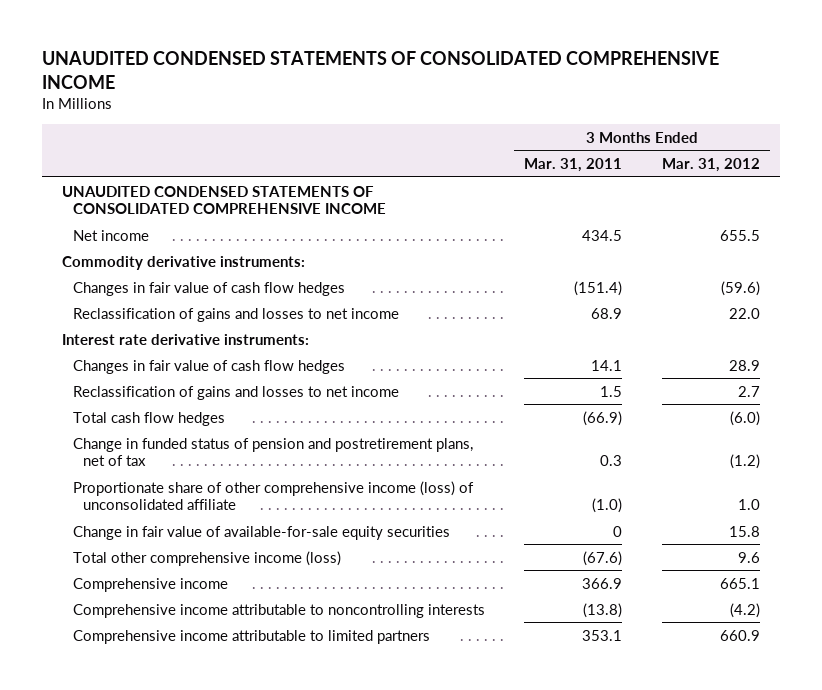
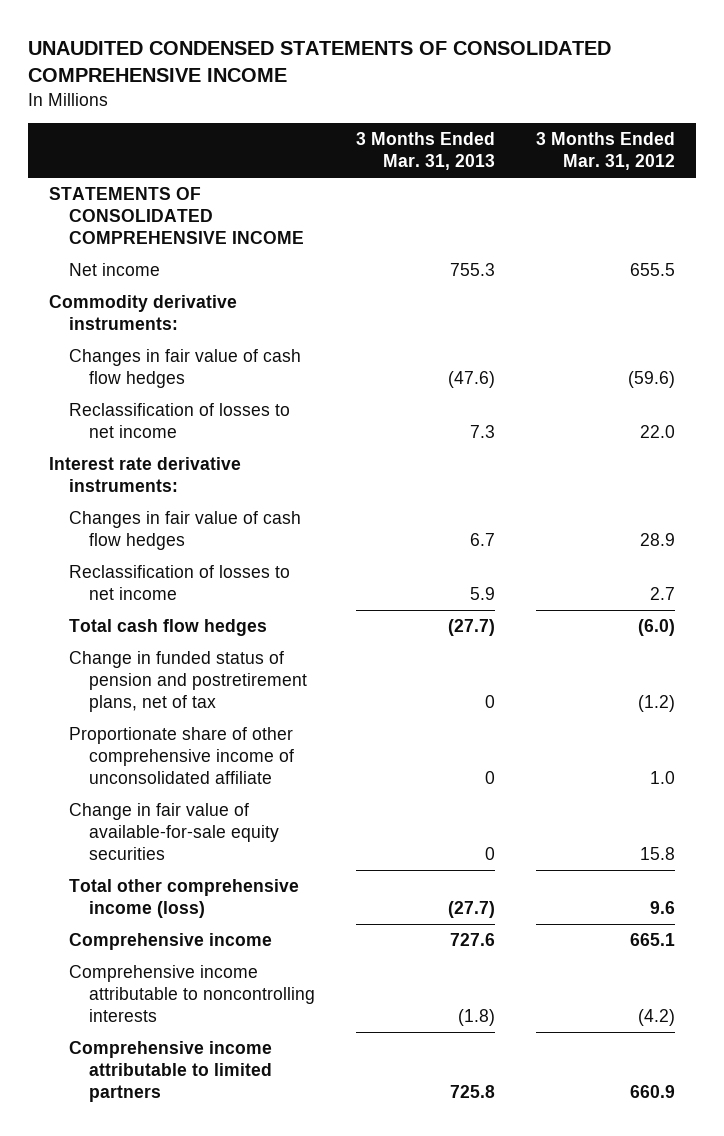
- | 3 Months Ended Mar. 31, 2011 | 3 Months Ended Mar. 31, 2012
+ | 3 Months Ended Mar. 31, 2013 | 3 Months Ended Mar. 31, 2012
- UNAUDITED CONDENSED STATEMENTS OF CONSOLIDATED COMPREHENSIVE INCOME
+ STATEMENTS OF CONSOLIDATED COMPREHENSIVE INCOME
- Reclassification of gains and losses to net income | 68.9 | 22.0
+ Reclassification of losses to net income | 7.3 | 22.0
- Reclassification of gains and losses to net income | 1.5 | 2.7
+ Reclassification of losses to net income | 5.9 | 2.7
- Proportionate share of other comprehensive income (loss) of unconsolidated affiliate | (1.0) | 1.0
+ Proportionate share of other comprehensive income of unconsolidated affiliate | 0 | 1.0

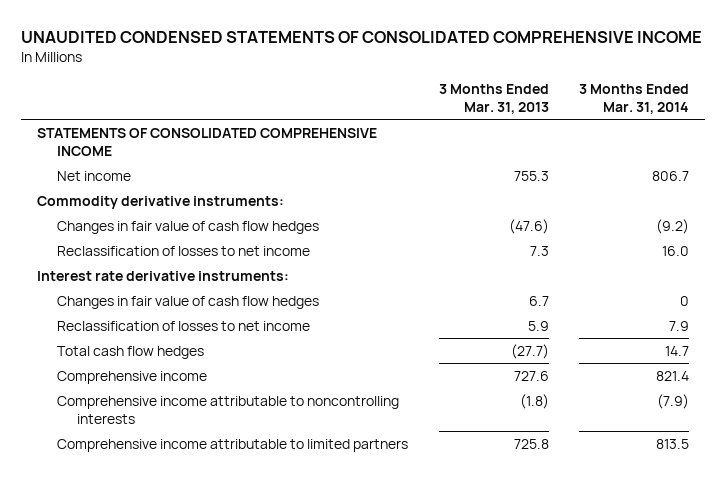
- | 3 Months Ended Mar. 31, 2013 | 3 Months Ended Mar. 31, 2012
+ | 3 Months Ended Mar. 31, 2013 | 3 Months Ended Mar. 31, 2014
- Change in funded status of pension and postretirement plans, net of tax | 0 | (1.2)
- Proportionate share of other comprehensive income of unconsolidated affiliate | 0 | 1.0
- Change in fair value of available-for-sale equity securities | 0 | 15.8
- Total other comprehensive income (loss) | (27.7) | 9.6

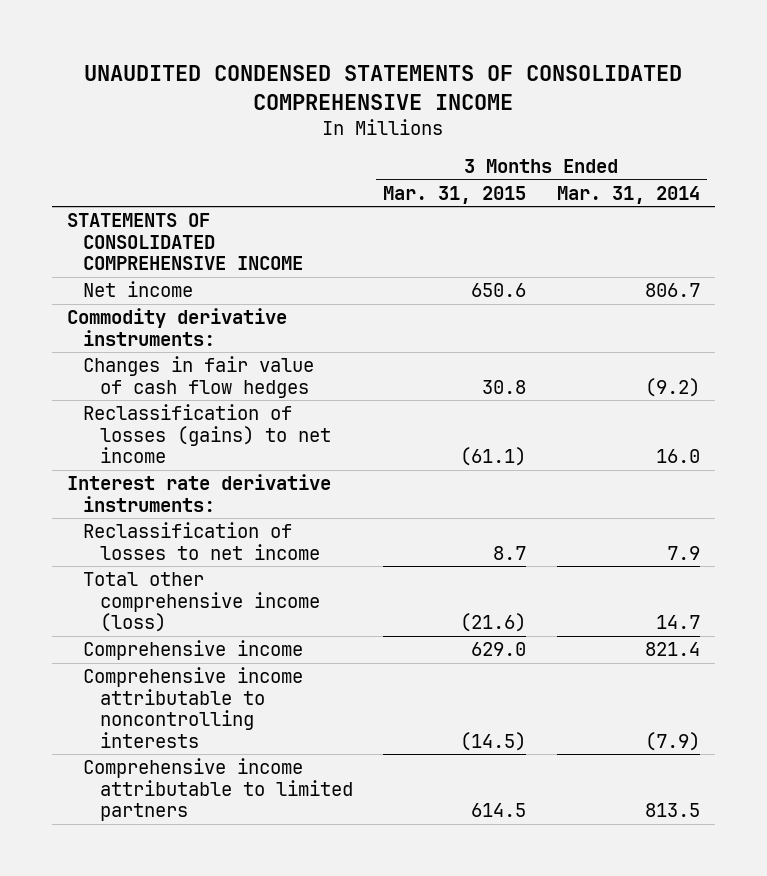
- | 3 Months Ended Mar. 31, 2013 | 3 Months Ended Mar. 31, 2014
+ | 3 Months Ended Mar. 31, 2015 | 3 Months Ended Mar. 31, 2014
- Reclassification of losses to net income | 7.3 | 16.0
+ Reclassification of losses (gains) to net income | (61.1) | 16.0
- Changes in fair value of cash flow hedges | 6.7 | 0
- Total cash flow hedges | (27.7) | 14.7
+ Total other comprehensive income (loss) | (21.6) | 14.7

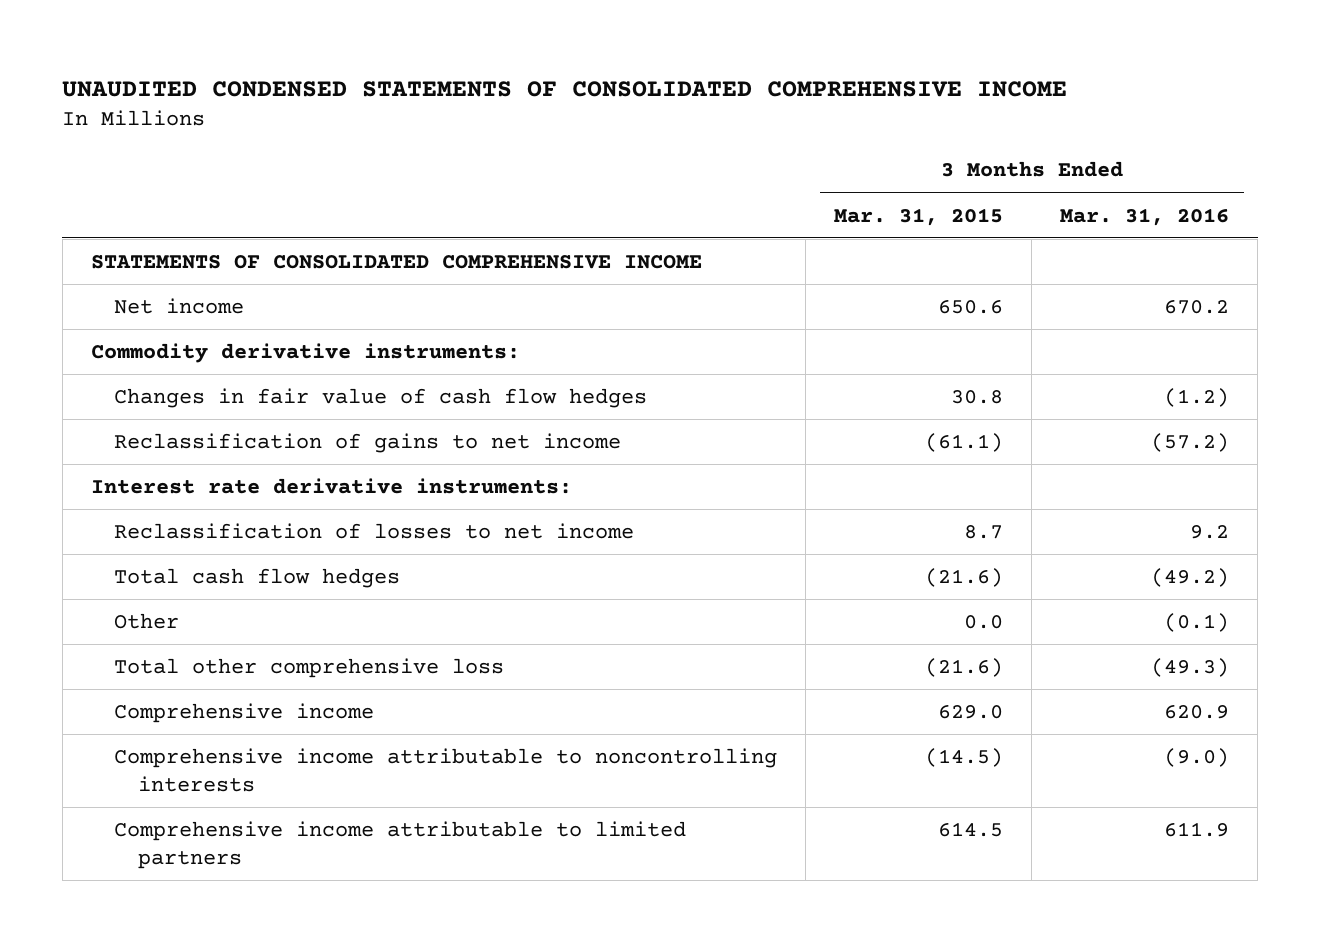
- | 3 Months Ended Mar. 31, 2015 | 3 Months Ended Mar. 31, 2014
+ | 3 Months Ended Mar. 31, 2015 | 3 Months Ended Mar. 31, 2016
- Reclassification of losses (gains) to net income | (61.1) | 16.0
+ Reclassification of gains to net income | (61.1) | (57.2)
- Total other comprehensive income (loss) | (21.6) | 14.7
+ Total cash flow hedges | (21.6) | (49.2)
+ Other | 0.0 | (0.1)
+ Total other comprehensive loss | (21.6) | (49.3)

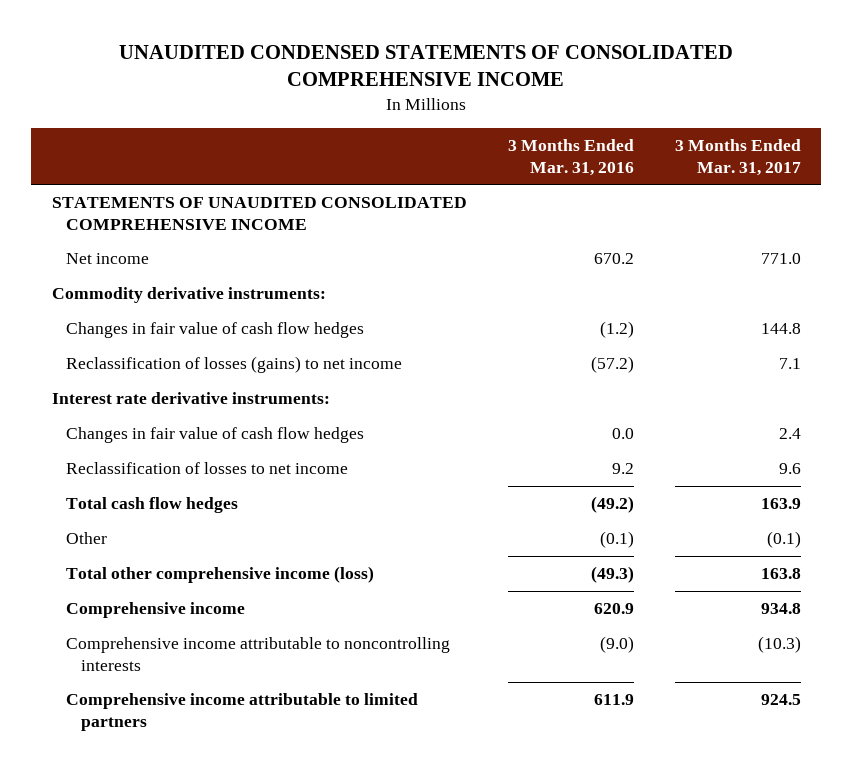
- | 3 Months Ended Mar. 31, 2015 | 3 Months Ended Mar. 31, 2016
+ | 3 Months Ended Mar. 31, 2016 | 3 Months Ended Mar. 31, 2017
- STATEMENTS OF CONSOLIDATED COMPREHENSIVE INCOME
+ STATEMENTS OF UNAUDITED CONSOLIDATED COMPREHENSIVE INCOME
- Reclassification of gains to net income | (61.1) | (57.2)
+ Reclassification of losses (gains) to net income | (57.2) | 7.1
+ Changes in fair value of cash flow hedges | 0.0 | 2.4
- Total other comprehensive loss | (21.6) | (49.3)
+ Total other comprehensive income (loss) | (49.3) | 163.8

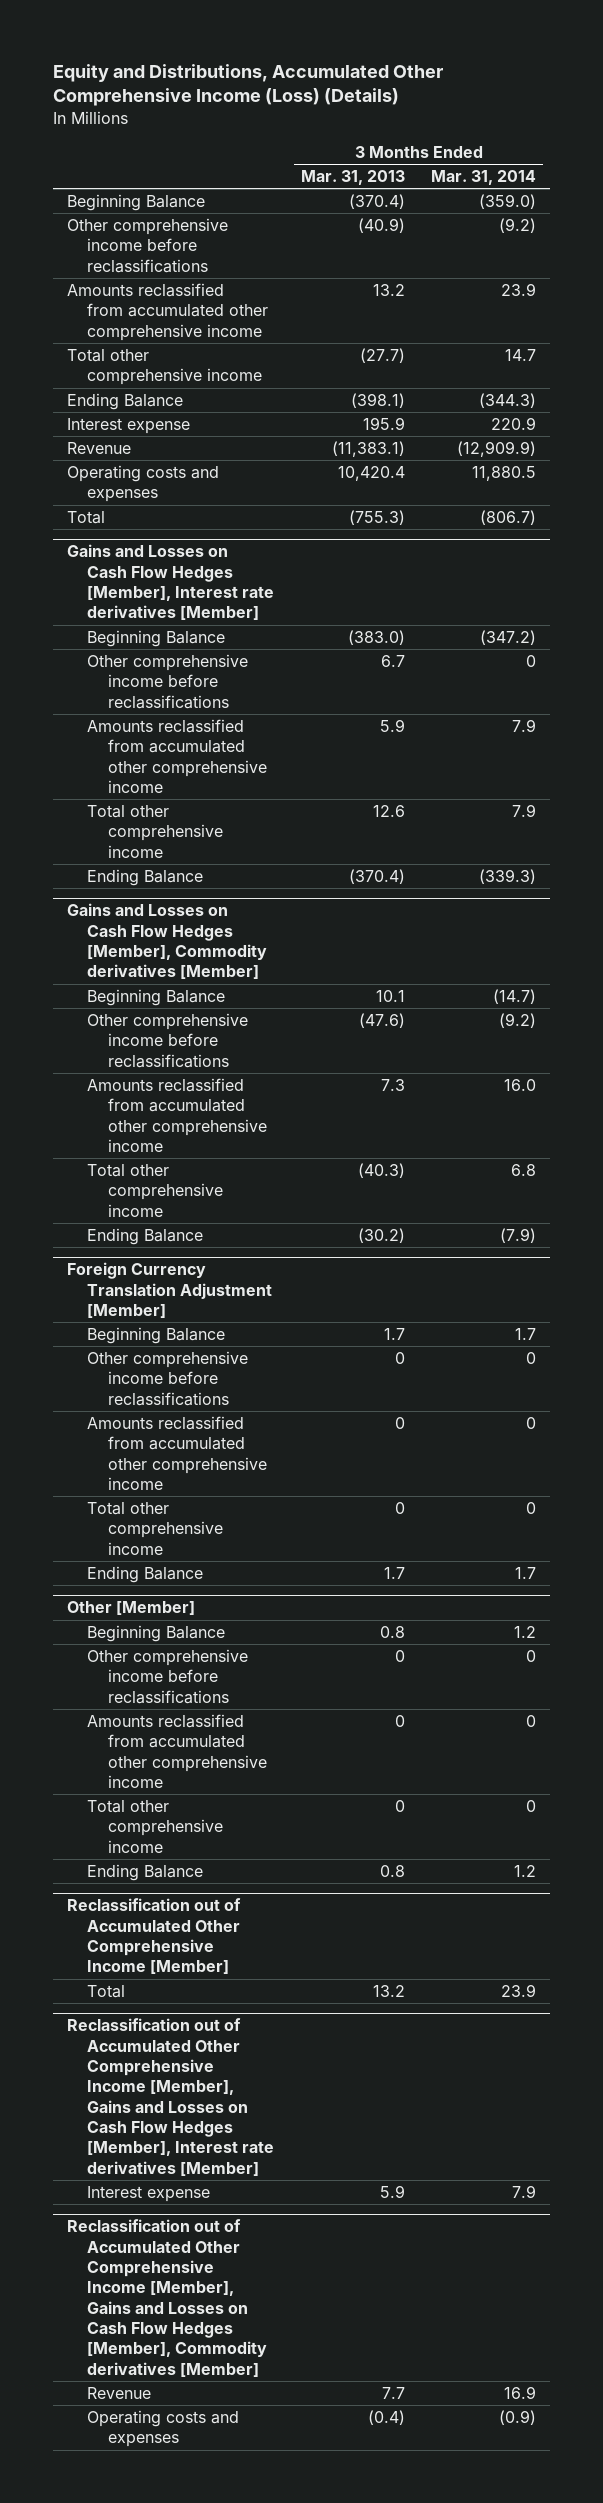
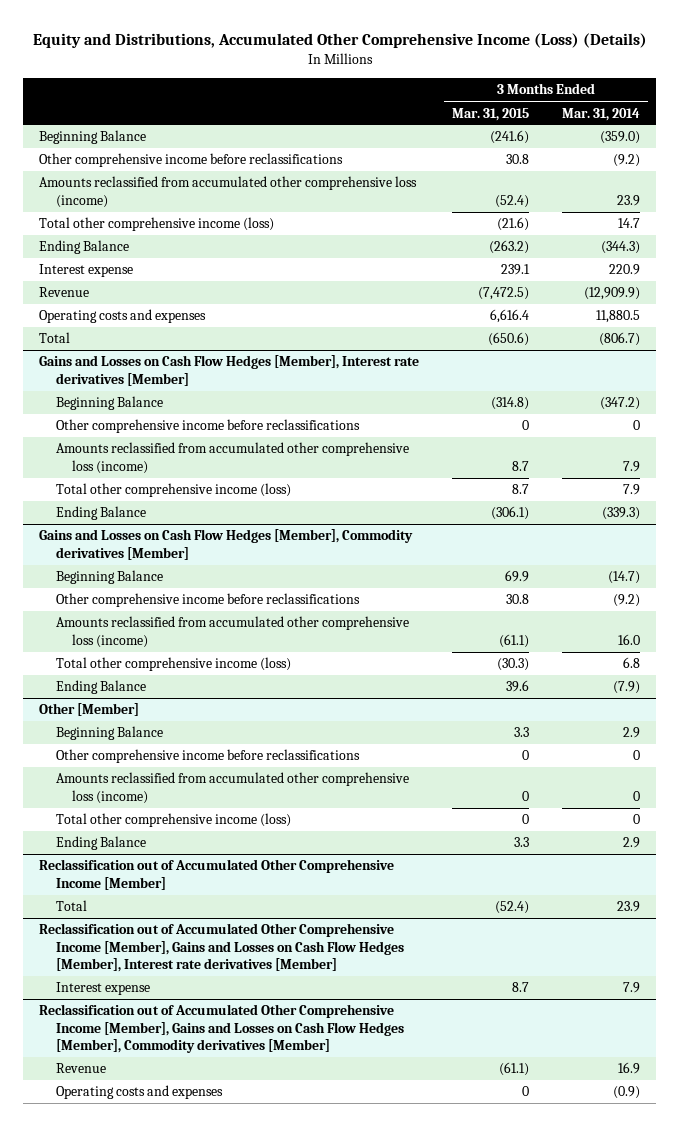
- | 3 Months Ended Mar. 31, 2013 | 3 Months Ended Mar. 31, 2014
+ | 3 Months Ended Mar. 31, 2015 | 3 Months Ended Mar. 31, 2014
- Amounts reclassified from accumulated other comprehensive income | 13.2 | 23.9
- Total other comprehensive income | (27.7) | 14.7
+ Amounts reclassified from accumulated other comprehensive loss (income) | (52.4) | 23.9
+ Total other comprehensive income (loss) | (21.6) | 14.7
@ Gains and Losses on Cash Flow Hedges [Member], Interest rate derivatives [Member]
- Amounts reclassified from accumulated other comprehensive income | 5.9 | 7.9
- Total other comprehensive income | 12.6 | 7.9
+ Amounts reclassified from accumulated other comprehensive loss (income) | 8.7 | 7.9
+ Total other comprehensive income (loss) | 8.7 | 7.9
@ Gains and Losses on Cash Flow Hedges [Member], Commodity derivatives [Member]
- Amounts reclassified from accumulated other comprehensive income | 7.3 | 16.0
- Total other comprehensive income | (40.3) | 6.8
+ Amounts reclassified from accumulated other comprehensive loss (income) | (61.1) | 16.0
+ Total other comprehensive income (loss) | (30.3) | 6.8
- Foreign Currency Translation Adjustment [Member]
- Beginning Balance | 1.7 | 1.7
- Other comprehensive income before reclassifications | 0 | 0
- Amounts reclassified from accumulated other comprehensive income | 0 | 0
- Total other comprehensive income | 0 | 0
- Ending Balance | 1.7 | 1.7
@ Other [Member]
- Beginning Balance | 0.8 | 1.2
+ Beginning Balance | 3.3 | 2.9
- Amounts reclassified from accumulated other comprehensive income | 0 | 0
- Total other comprehensive income | 0 | 0
- Ending Balance | 0.8 | 1.2
+ Amounts reclassified from accumulated other comprehensive loss (income) | 0 | 0
+ Total other comprehensive income (loss) | 0 | 0
+ Ending Balance | 3.3 | 2.9

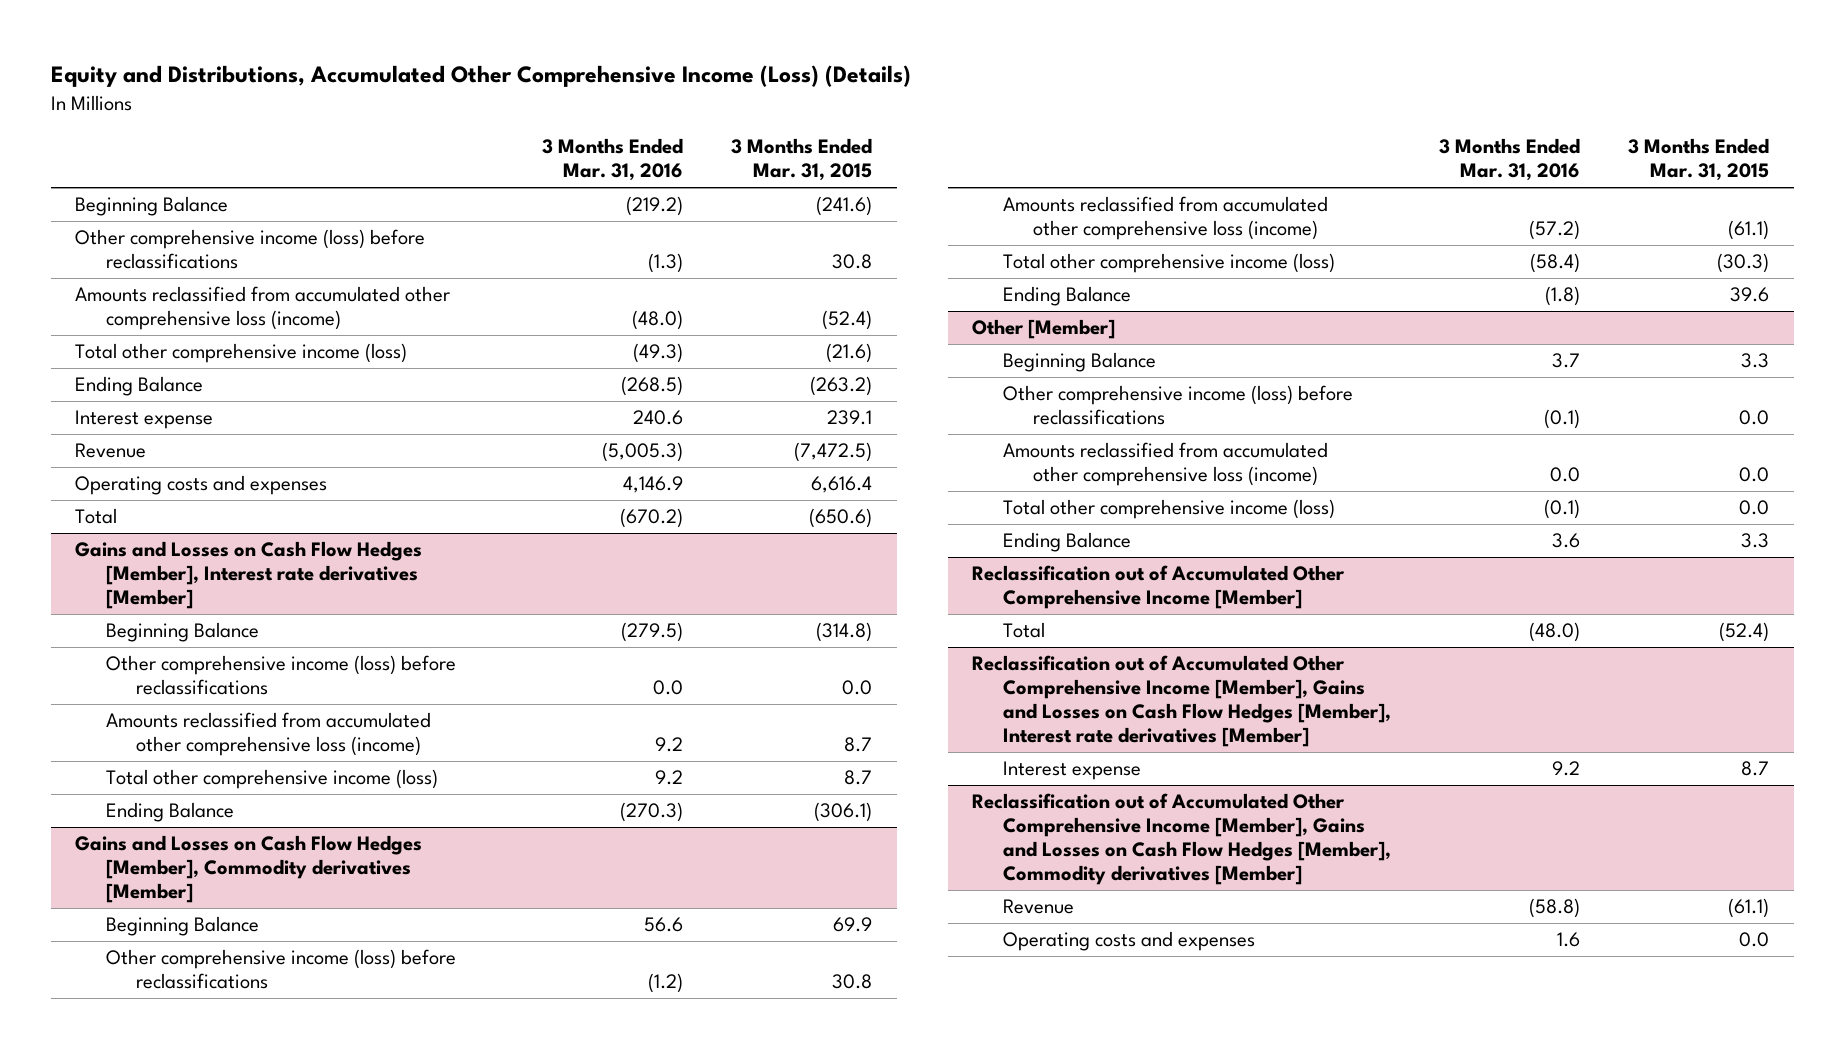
- | 3 Months Ended Mar. 31, 2015 | 3 Months Ended Mar. 31, 2014
+ | 3 Months Ended Mar. 31, 2016 | 3 Months Ended Mar. 31, 2015
- Other comprehensive income before reclassifications | 30.8 | (9.2)
+ Other comprehensive income (loss) before reclassifications | (1.3) | 30.8
@ Gains and Losses on Cash Flow Hedges [Member], Interest rate derivatives [Member]
- Other comprehensive income before reclassifications | 0 | 0
+ Other comprehensive income (loss) before reclassifications | 0.0 | 0.0
@ Gains and Losses on Cash Flow Hedges [Member], Commodity derivatives [Member]
- Other comprehensive income before reclassifications | 30.8 | (9.2)
+ Other comprehensive income (loss) before reclassifications | (1.2) | 30.8
@ Other [Member]
- Other comprehensive income before reclassifications | 0 | 0
- Amounts reclassified from accumulated other comprehensive loss (income) | 0 | 0
- Total other comprehensive income (loss) | 0 | 0
+ Other comprehensive income (loss) before reclassifications | (0.1) | 0.0
+ Amounts reclassified from accumulated other comprehensive loss (income) | 0.0 | 0.0
+ Total other comprehensive income (loss) | (0.1) | 0.0
@ Reclassification out of Accumulated Other Comprehensive Income [Member], Gains and Losses on Cash Flow Hedges [Member], Commodity derivatives [Member]
- Operating costs and expenses | 0 | (0.9)
+ Operating costs and expenses | 1.6 | 0.0

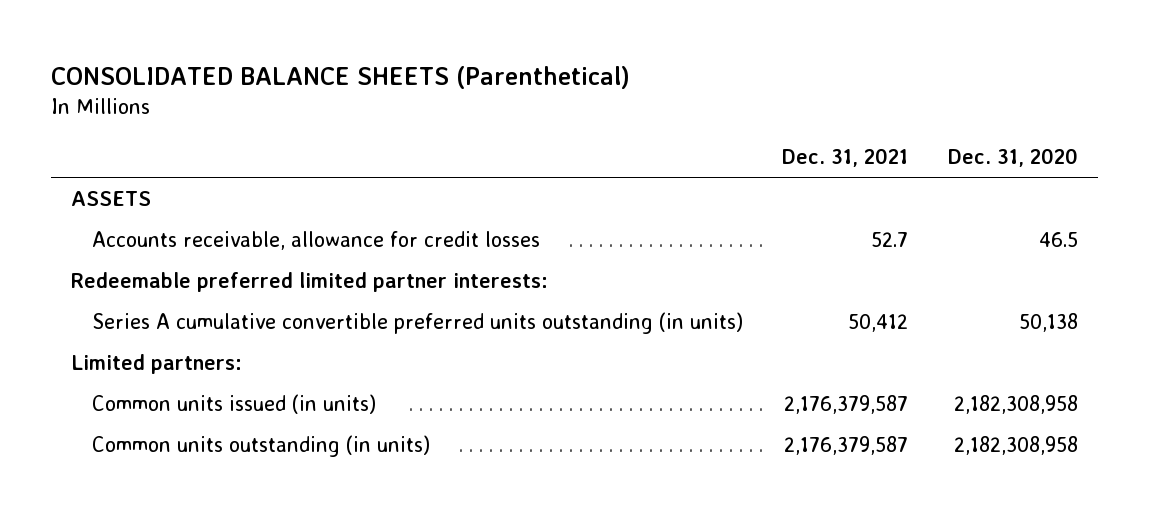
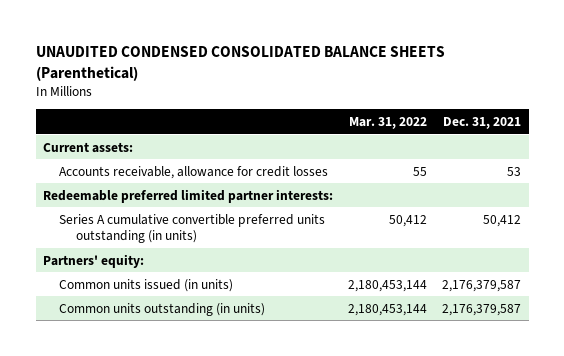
- CONSOLIDATED BALANCE SHEETS (Parenthetical)
+ UNAUDITED CONDENSED CONSOLIDATED BALANCE SHEETS (Parenthetical)
- | Dec. 31, 2021 | Dec. 31, 2020
+ | Mar. 31, 2022 | Dec. 31, 2021
- ASSETS
- Accounts receivable, allowance for credit losses | 52.7 | 46.5
+ Current assets:
+ Accounts receivable, allowance for credit losses | 55 | 53
- Limited partners:
+ Partners' equity:

